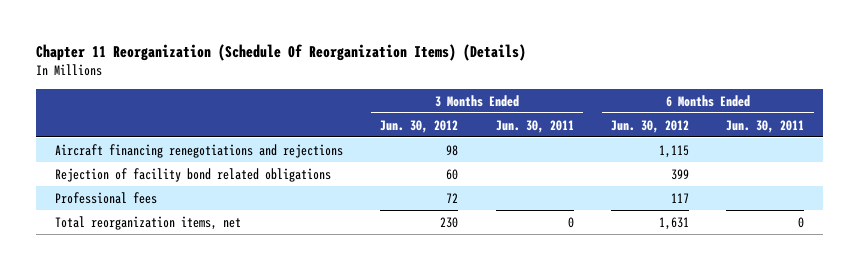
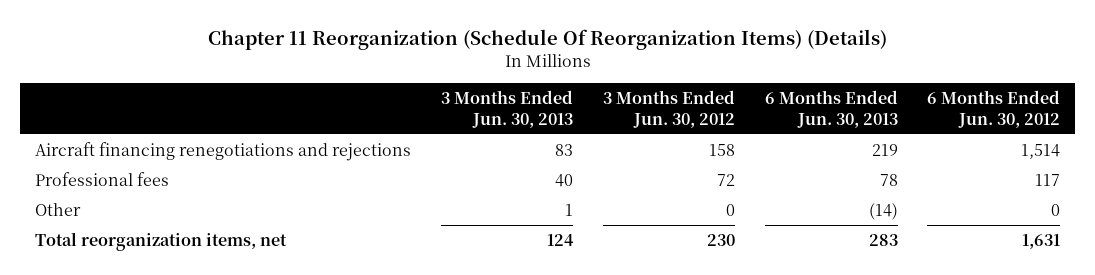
- | 3 Months Ended Jun. 30, 2012 | 3 Months Ended Jun. 30, 2011 | 6 Months Ended Jun. 30, 2012 | 6 Months Ended Jun. 30, 2011
+ | 3 Months Ended Jun. 30, 2013 | 3 Months Ended Jun. 30, 2012 | 6 Months Ended Jun. 30, 2013 | 6 Months Ended Jun. 30, 2012
- Aircraft financing renegotiations and rejections | 98 | | 1,115 |
- Rejection of facility bond related obligations | 60 | | 399 |
+ Aircraft financing renegotiations and rejections | 83 | 158 | 219 | 1,514
+ Other | 1 | 0 | (14) | 0

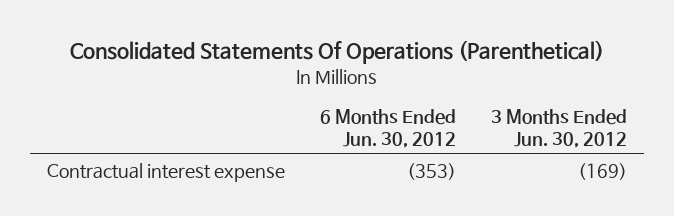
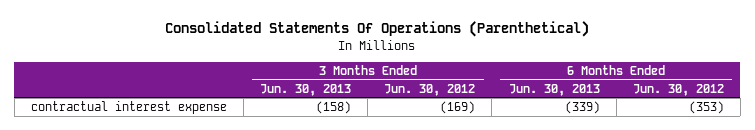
- | 6 Months Ended Jun. 30, 2012 | 3 Months Ended Jun. 30, 2012
+ | 3 Months Ended Jun. 30, 2013 | 3 Months Ended Jun. 30, 2012 | 6 Months Ended Jun. 30, 2013 | 6 Months Ended Jun. 30, 2012
- Contractual interest expense | (353) | (169)
+ contractual interest expense | (158) | (169) | (339) | (353)

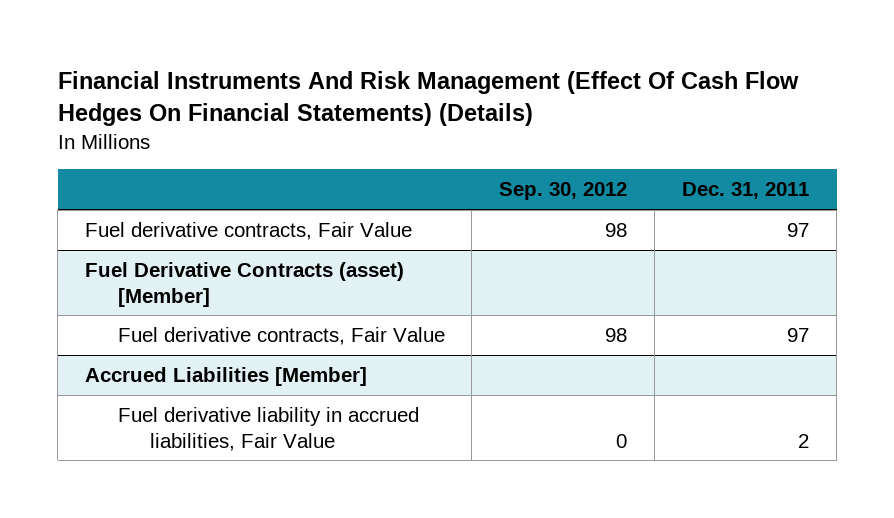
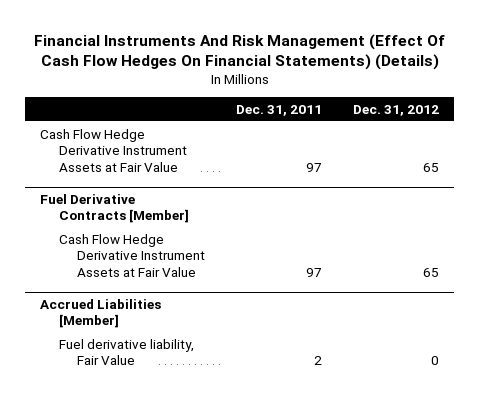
- | Sep. 30, 2012 | Dec. 31, 2011
+ | Dec. 31, 2011 | Dec. 31, 2012
- Fuel derivative contracts, Fair Value | 98 | 97
- Fuel Derivative Contracts (asset) [Member]
- Fuel derivative contracts, Fair Value | 98 | 97
+ Cash Flow Hedge Derivative Instrument Assets at Fair Value | 97 | 65
+ Fuel Derivative Contracts [Member]
+ Cash Flow Hedge Derivative Instrument Assets at Fair Value | 97 | 65
@ Accrued Liabilities [Member]
- Fuel derivative liability in accrued liabilities, Fair Value | 0 | 2
+ Fuel derivative liability, Fair Value | 2 | 0

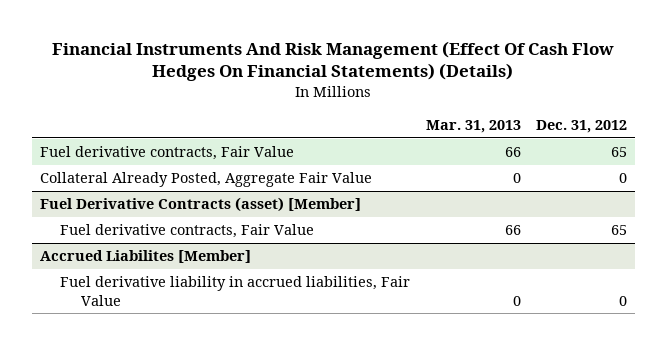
- | Dec. 31, 2011 | Dec. 31, 2012
+ | Mar. 31, 2013 | Dec. 31, 2012
- Cash Flow Hedge Derivative Instrument Assets at Fair Value | 97 | 65
- Fuel Derivative Contracts [Member]
- Cash Flow Hedge Derivative Instrument Assets at Fair Value | 97 | 65
- Accrued Liabilities [Member]
- Fuel derivative liability, Fair Value | 2 | 0
+ Fuel derivative contracts, Fair Value | 66 | 65
+ Collateral Already Posted, Aggregate Fair Value | 0 | 0
+ Fuel Derivative Contracts (asset) [Member]
+ Fuel derivative contracts, Fair Value | 66 | 65
+ Accrued Liabilites [Member]
+ Fuel derivative liability in accrued liabilities, Fair Value | 0 | 0

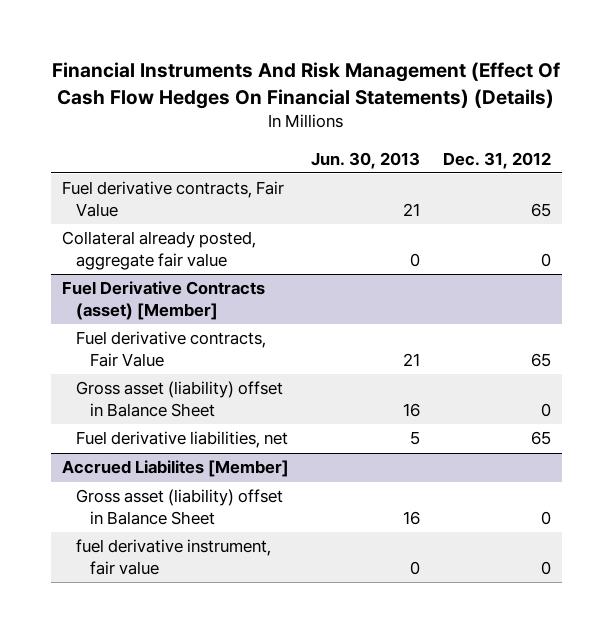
- | Mar. 31, 2013 | Dec. 31, 2012
+ | Jun. 30, 2013 | Dec. 31, 2012
- Collateral Already Posted, Aggregate Fair Value | 0 | 0
+ Collateral already posted, aggregate fair value | 0 | 0
@ Fuel Derivative Contracts (asset) [Member]
+ Gross asset (liability) offset in Balance Sheet | 16 | 0
+ Fuel derivative liabilities, net | 5 | 65
@ Accrued Liabilites [Member]
- Fuel derivative liability in accrued liabilities, Fair Value | 0 | 0
+ Gross asset (liability) offset in Balance Sheet | 16 | 0
+ fuel derivative instrument, fair value | 0 | 0

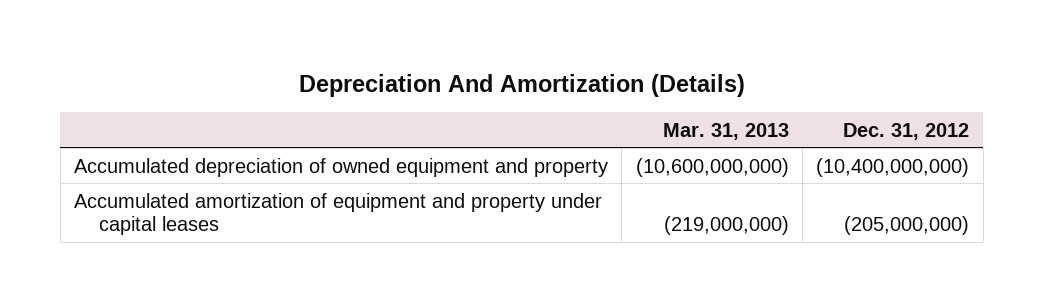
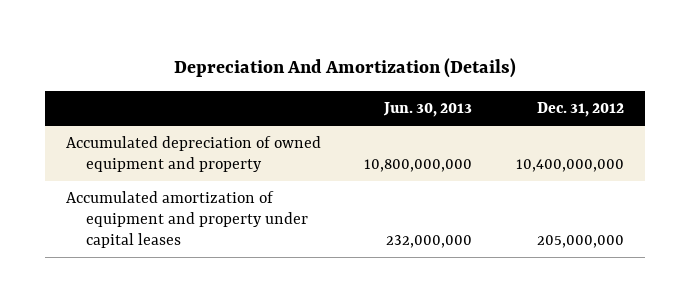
- | Mar. 31, 2013 | Dec. 31, 2012
+ | Jun. 30, 2013 | Dec. 31, 2012
- Accumulated depreciation of owned equipment and property | (10,600,000,000) | (10,400,000,000)
- Accumulated amortization of equipment and property under capital leases | (219,000,000) | (205,000,000)
+ Accumulated depreciation of owned equipment and property | 10,800,000,000 | 10,400,000,000
+ Accumulated amortization of equipment and property under capital leases | 232,000,000 | 205,000,000

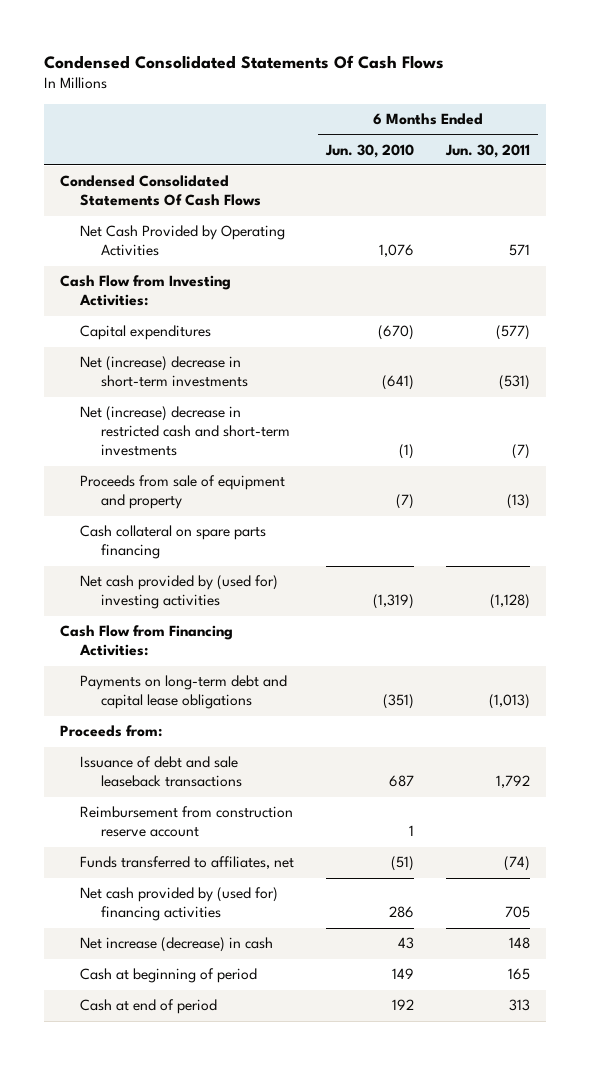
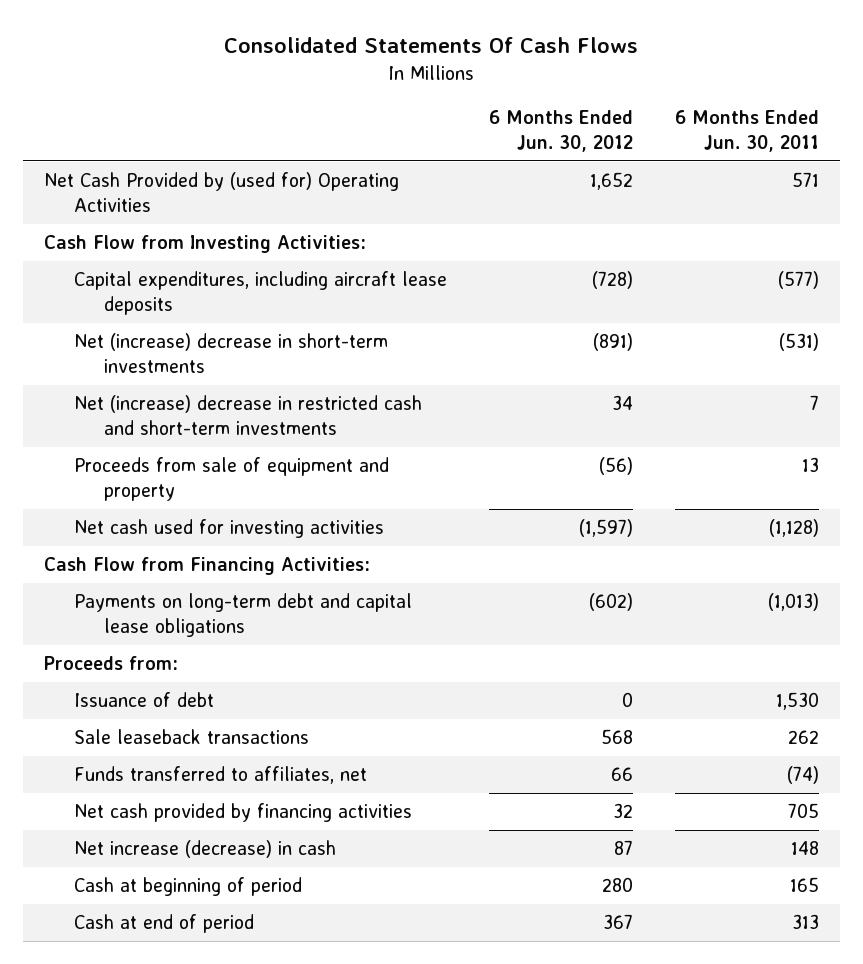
- Condensed Consolidated Statements Of Cash Flows
+ Consolidated Statements Of Cash Flows
- | 6 Months Ended Jun. 30, 2010 | 6 Months Ended Jun. 30, 2011
+ | 6 Months Ended Jun. 30, 2012 | 6 Months Ended Jun. 30, 2011
- Condensed Consolidated Statements Of Cash Flows
- Net Cash Provided by Operating Activities | 1,076 | 571
+ Net Cash Provided by (used for) Operating Activities | 1,652 | 571
- Capital expenditures | (670) | (577)
+ Capital expenditures, including aircraft lease deposits | (728) | (577)
- Net (increase) decrease in restricted cash and short-term investments | (1) | (7)
- Proceeds from sale of equipment and property | (7) | (13)
- Cash collateral on spare parts financing
- Net cash provided by (used for) investing activities | (1,319) | (1,128)
+ Net (increase) decrease in restricted cash and short-term investments | 34 | 7
+ Proceeds from sale of equipment and property | (56) | 13
+ Net cash used for investing activities | (1,597) | (1,128)
- Issuance of debt and sale leaseback transactions | 687 | 1,792
- Reimbursement from construction reserve account | 1 |
+ Issuance of debt | 0 | 1,530
+ Sale leaseback transactions | 568 | 262
- Net cash provided by (used for) financing activities | 286 | 705
+ Net cash provided by financing activities | 32 | 705

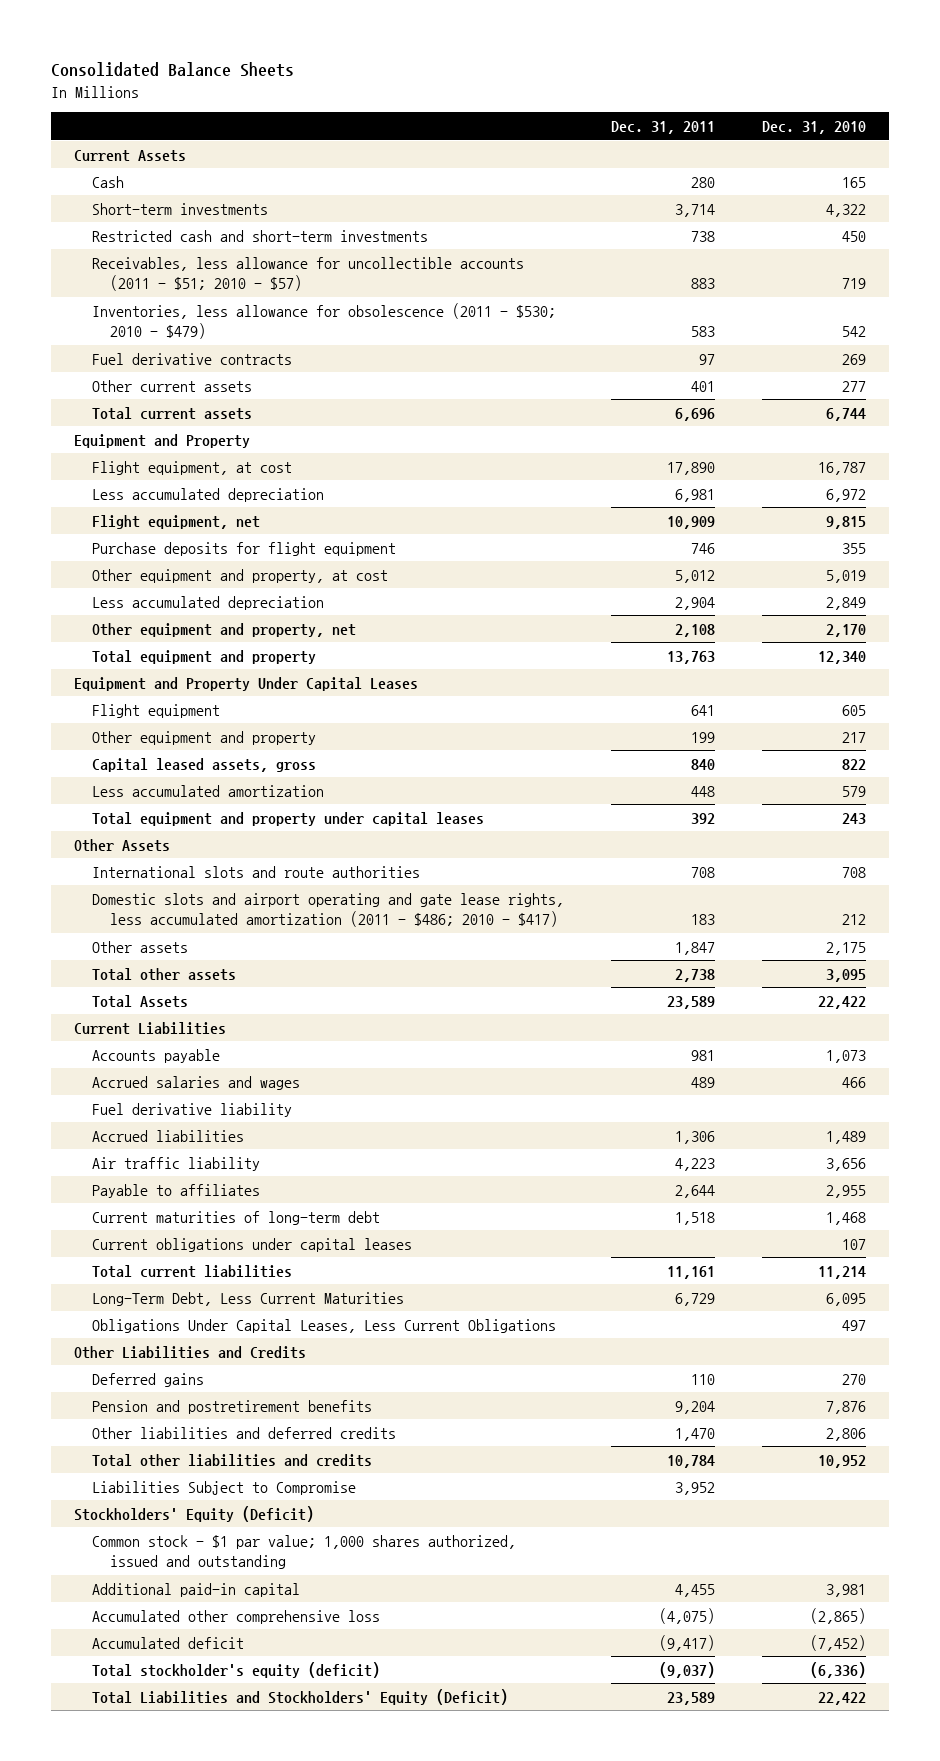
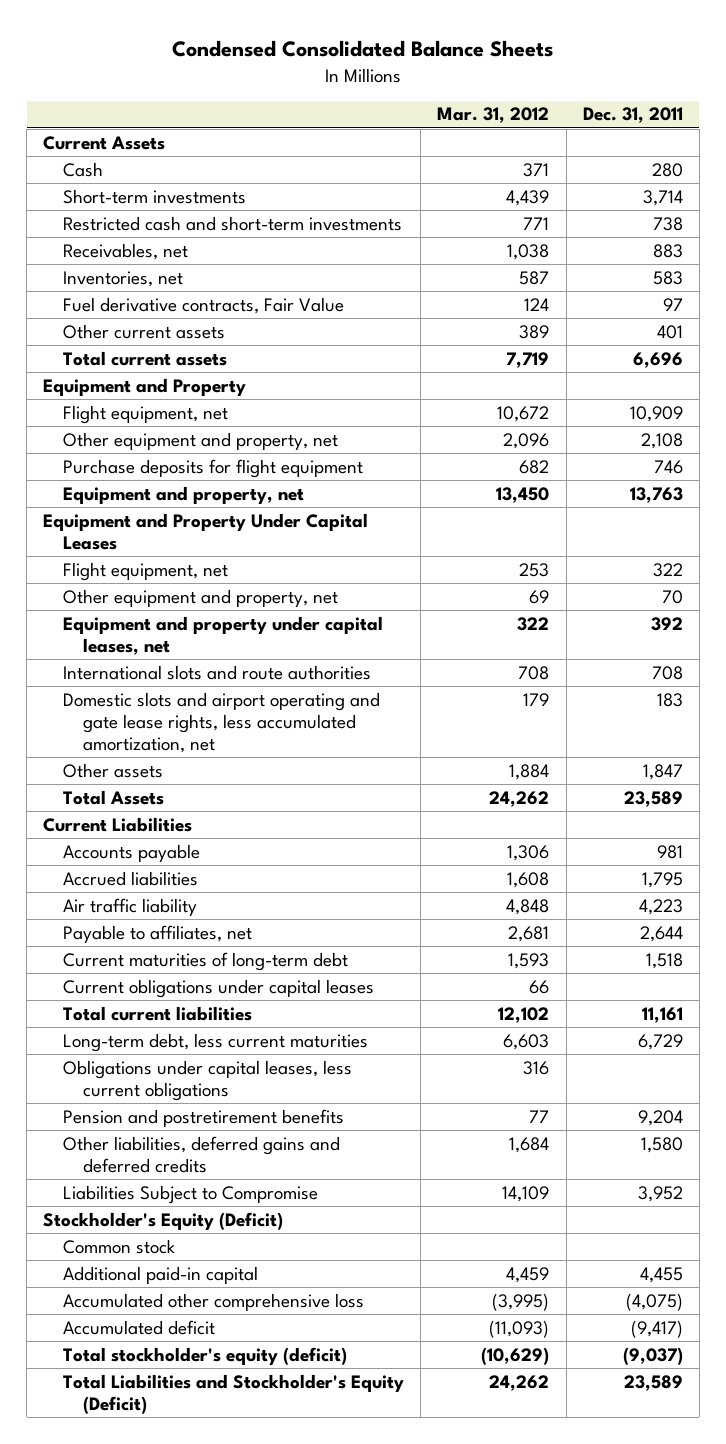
- Consolidated Balance Sheets
+ Condensed Consolidated Balance Sheets
- | Dec. 31, 2011 | Dec. 31, 2010
+ | Mar. 31, 2012 | Dec. 31, 2011
- Receivables, less allowance for uncollectible accounts (2011 - $51; 2010 - $57) | 883 | 719
- Inventories, less allowance for obsolescence (2011 - $530; 2010 - $479) | 583 | 542
- Fuel derivative contracts | 97 | 269
+ Receivables, net | 1,038 | 883
+ Inventories, net | 587 | 583
+ Fuel derivative contracts, Fair Value | 124 | 97
- Flight equipment, at cost | 17,890 | 16,787
- Less accumulated depreciation | 6,981 | 6,972
- Other equipment and property, at cost | 5,012 | 5,019
- Less accumulated depreciation | 2,904 | 2,849
- Total equipment and property | 13,763 | 12,340
moved down: Purchase deposits for flight equipment | 682 | 746
+ Equipment and property, net | 13,450 | 13,763
- Flight equipment | 641 | 605
- Other equipment and property | 199 | 217
- Capital leased assets, gross | 840 | 822
- Less accumulated amortization | 448 | 579
- Total equipment and property under capital leases | 392 | 243
- Other Assets
+ Flight equipment, net | 253 | 322
+ Other equipment and property, net | 69 | 70
+ Equipment and property under capital leases, net | 322 | 392
- Domestic slots and airport operating and gate lease rights, less accumulated amortization (2011 - $486; 2010 - $417) | 183 | 212
+ Domestic slots and airport operating and gate lease rights, less accumulated amortization, net | 179 | 183
- Total other assets | 2,738 | 3,095
- Accrued salaries and wages | 489 | 466
- Fuel derivative liability
- Accrued liabilities | 1,306 | 1,489
+ Accrued liabilities | 1,608 | 1,795
- Payable to affiliates | 2,644 | 2,955
+ Payable to affiliates, net | 2,681 | 2,644
- Long-Term Debt, Less Current Maturities | 6,729 | 6,095
- Obligations Under Capital Leases, Less Current Obligations | | 497
- Other Liabilities and Credits
- Deferred gains | 110 | 270
+ Long-term debt, less current maturities | 6,603 | 6,729
+ Obligations under capital leases, less current obligations | 316 |
- Other liabilities and deferred credits | 1,470 | 2,806
- Total other liabilities and credits | 10,784 | 10,952
+ Other liabilities, deferred gains and deferred credits | 1,684 | 1,580
- Stockholders' Equity (Deficit)
- Common stock - $1 par value; 1,000 shares authorized, issued and outstanding
+ Stockholder's Equity (Deficit)
+ Common stock
- Total Liabilities and Stockholders' Equity (Deficit) | 23,589 | 22,422
+ Total Liabilities and Stockholder's Equity (Deficit) | 24,262 | 23,589

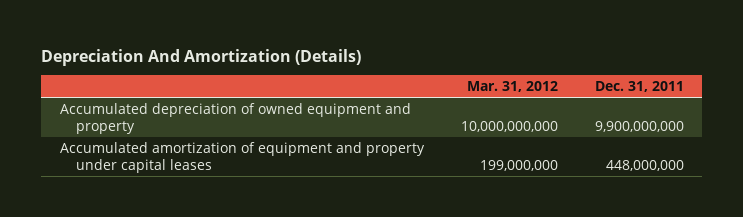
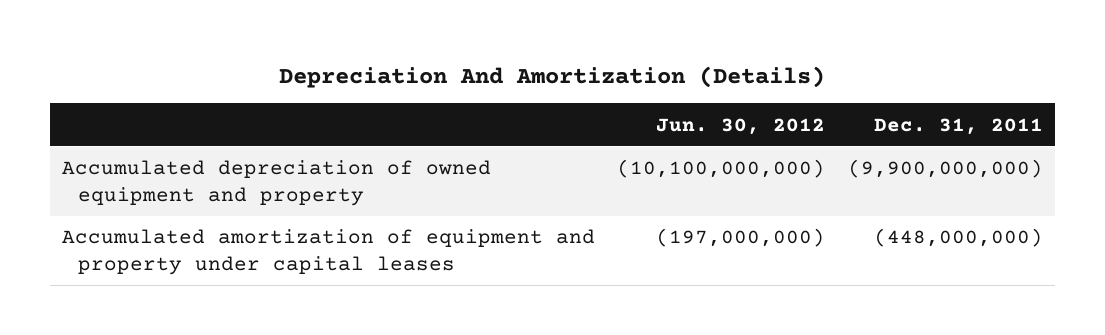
- | Mar. 31, 2012 | Dec. 31, 2011
+ | Jun. 30, 2012 | Dec. 31, 2011
- Accumulated depreciation of owned equipment and property | 10,000,000,000 | 9,900,000,000
- Accumulated amortization of equipment and property under capital leases | 199,000,000 | 448,000,000
+ Accumulated depreciation of owned equipment and property | (10,100,000,000) | (9,900,000,000)
+ Accumulated amortization of equipment and property under capital leases | (197,000,000) | (448,000,000)

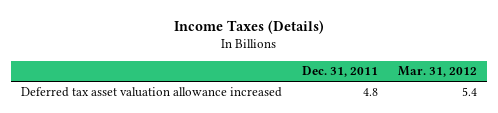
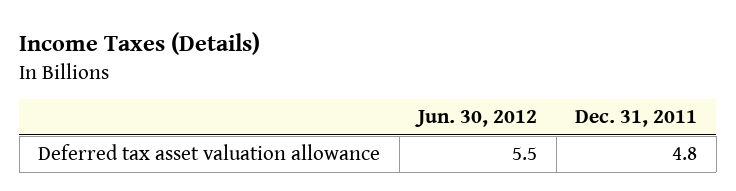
- | Dec. 31, 2011 | Mar. 31, 2012
+ | Jun. 30, 2012 | Dec. 31, 2011
- Deferred tax asset valuation allowance increased | 4.8 | 5.4
+ Deferred tax asset valuation allowance | 5.5 | 4.8

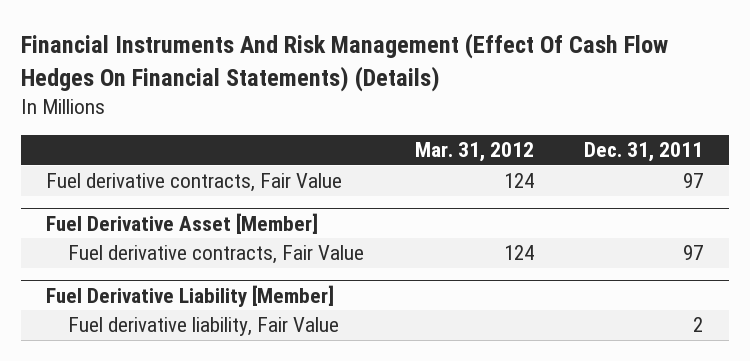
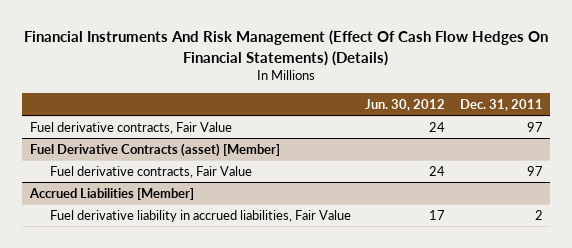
- | Mar. 31, 2012 | Dec. 31, 2011
+ | Jun. 30, 2012 | Dec. 31, 2011
- Fuel Derivative Asset [Member]
+ Fuel Derivative Contracts (asset) [Member]
- Fuel Derivative Liability [Member]
- Fuel derivative liability, Fair Value | | 2
+ Accrued Liabilities [Member]
+ Fuel derivative liability in accrued liabilities, Fair Value | 17 | 2

